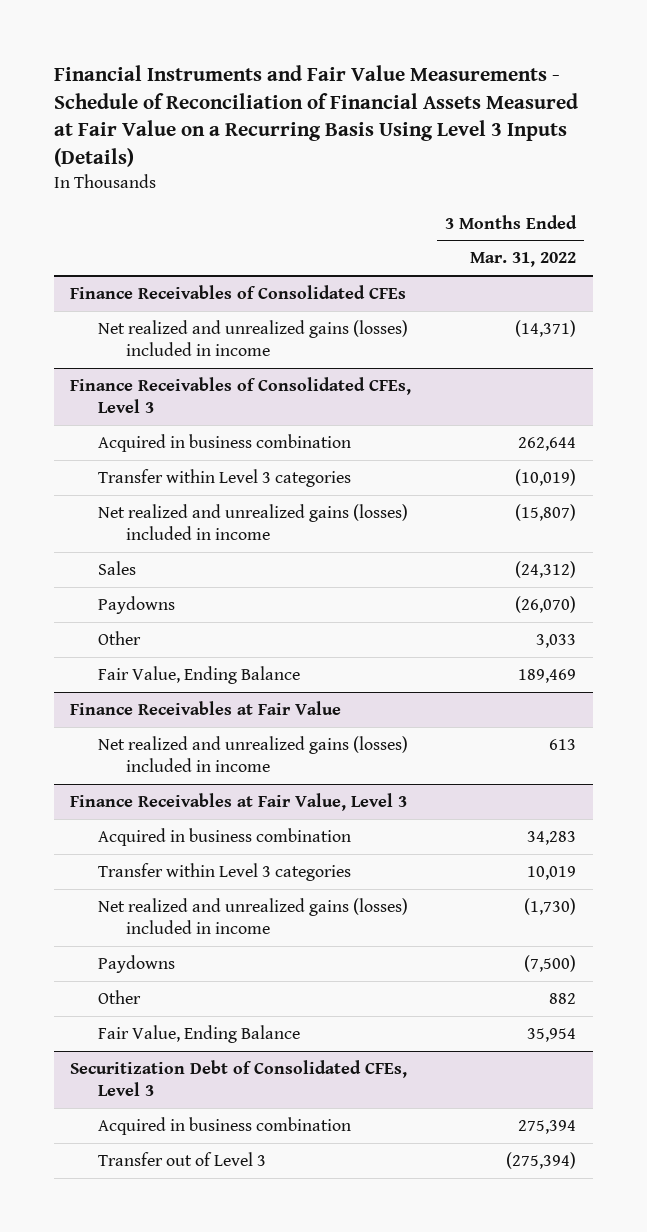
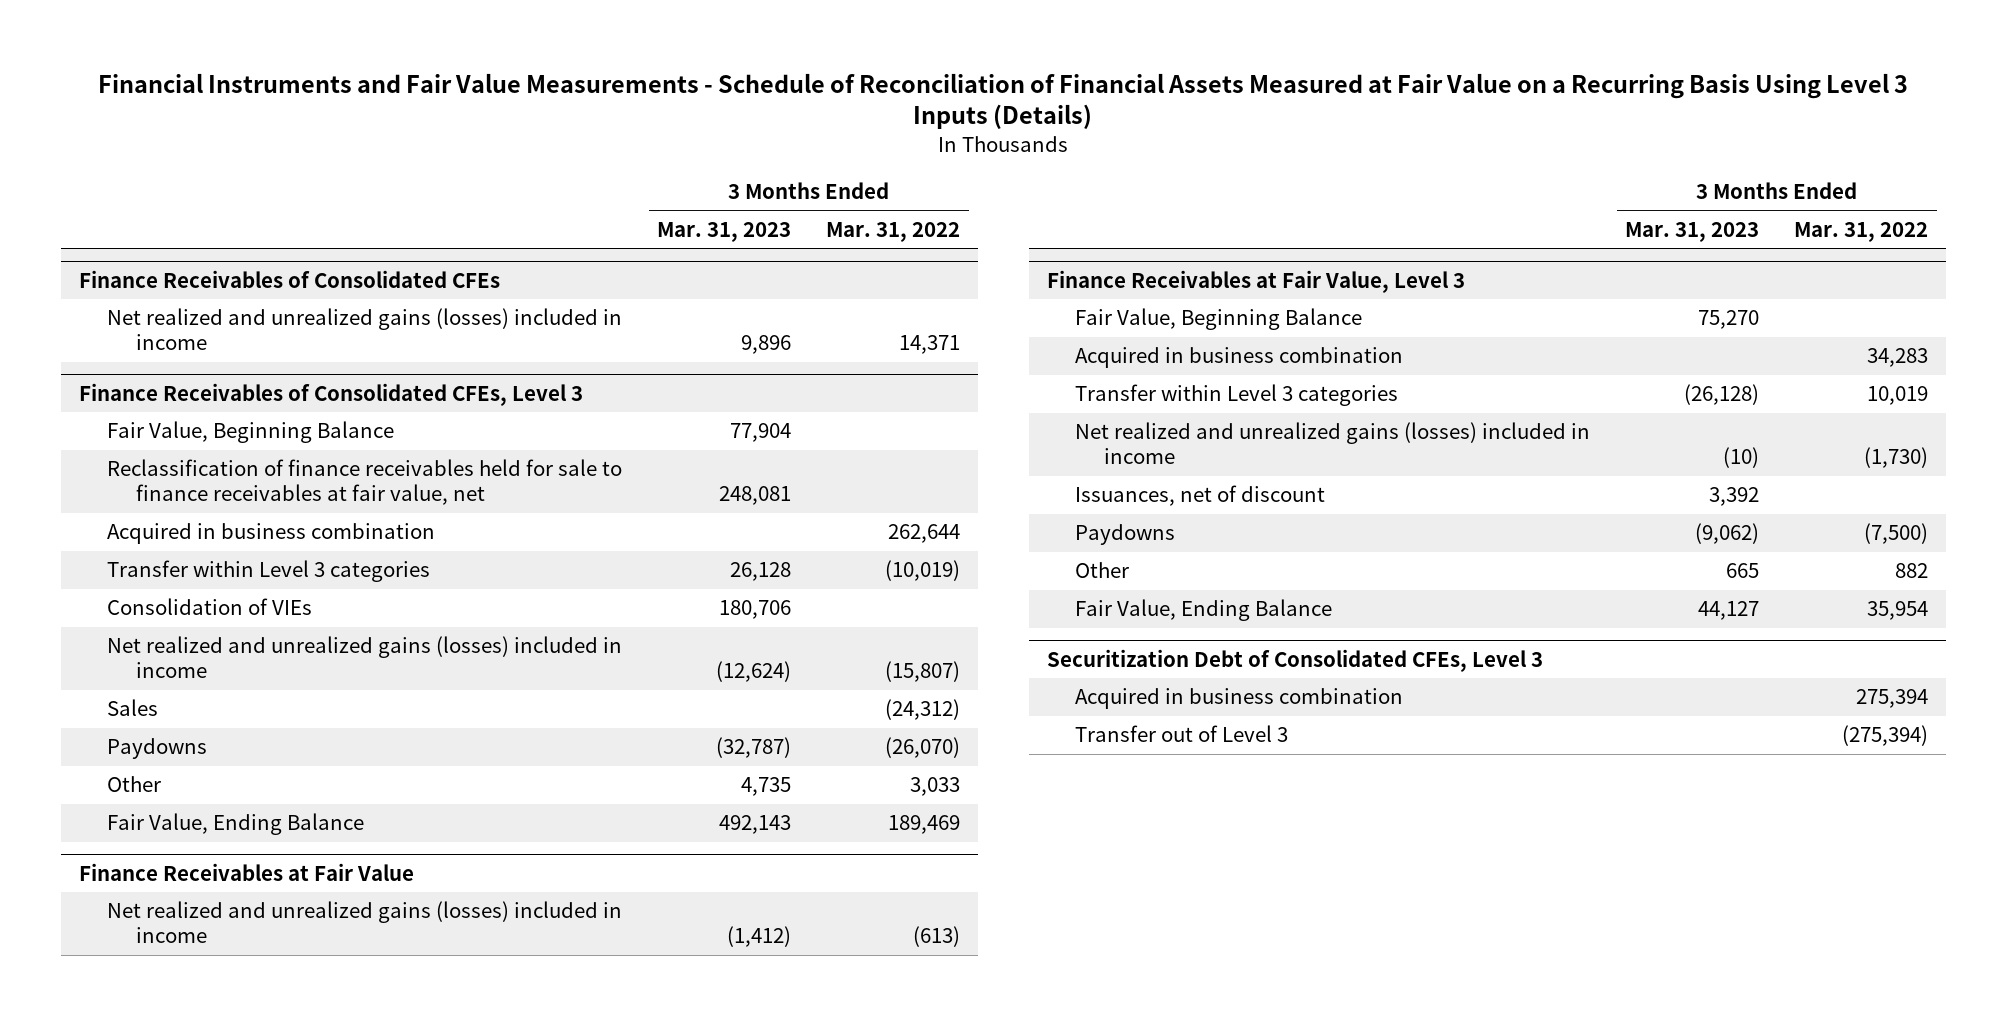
- | 3 Months Ended Mar. 31, 2022
+ | 3 Months Ended Mar. 31, 2023 | 3 Months Ended Mar. 31, 2022
@ Finance Receivables of Consolidated CFEs
- Net realized and unrealized gains (losses) included in income | (14,371)
+ Net realized and unrealized gains (losses) included in income | 9,896 | 14,371
@ Finance Receivables of Consolidated CFEs, Level 3
+ Fair Value, Beginning Balance | 77,904 |
+ Reclassification of finance receivables held for sale to finance receivables at fair value, net | 248,081 |
+ Consolidation of VIEs | 180,706 |
@ Finance Receivables at Fair Value
- Net realized and unrealized gains (losses) included in income | 613
+ Net realized and unrealized gains (losses) included in income | (1,412) | (613)
@ Finance Receivables at Fair Value, Level 3
+ Fair Value, Beginning Balance | 75,270 |
+ Issuances, net of discount | 3,392 |

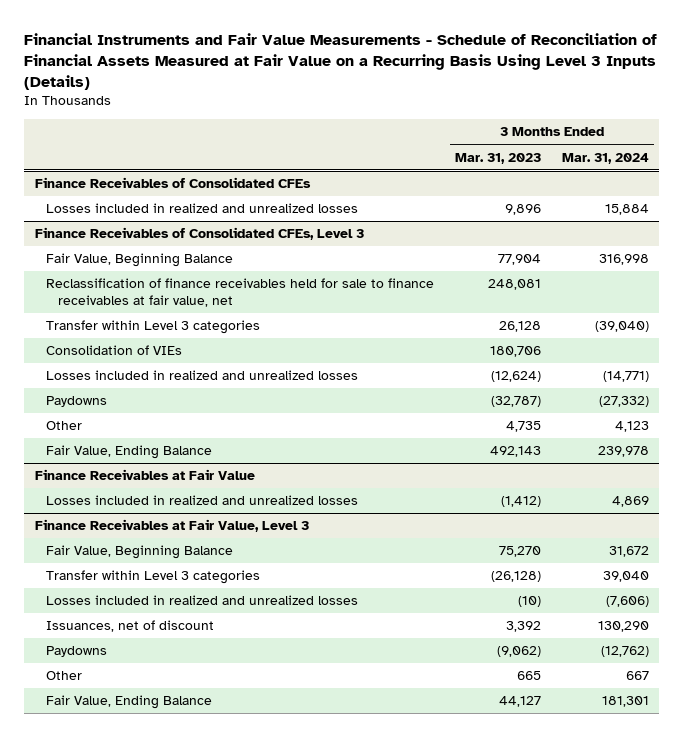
- | 3 Months Ended Mar. 31, 2023 | 3 Months Ended Mar. 31, 2022
+ | 3 Months Ended Mar. 31, 2023 | 3 Months Ended Mar. 31, 2024
@ Finance Receivables of Consolidated CFEs
- Net realized and unrealized gains (losses) included in income | 9,896 | 14,371
+ Losses included in realized and unrealized losses | 9,896 | 15,884
@ Finance Receivables of Consolidated CFEs, Level 3
- Acquired in business combination | | 262,644
- Net realized and unrealized gains (losses) included in income | (12,624) | (15,807)
- Sales | | (24,312)
+ Losses included in realized and unrealized losses | (12,624) | (14,771)
@ Finance Receivables at Fair Value
- Net realized and unrealized gains (losses) included in income | (1,412) | (613)
+ Losses included in realized and unrealized losses | (1,412) | 4,869
@ Finance Receivables at Fair Value, Level 3
- Acquired in business combination | | 34,283
- Net realized and unrealized gains (losses) included in income | (10) | (1,730)
+ Losses included in realized and unrealized losses | (10) | (7,606)
- Securitization Debt of Consolidated CFEs, Level 3
- Acquired in business combination | | 275,394
- Transfer out of Level 3 | | (275,394)

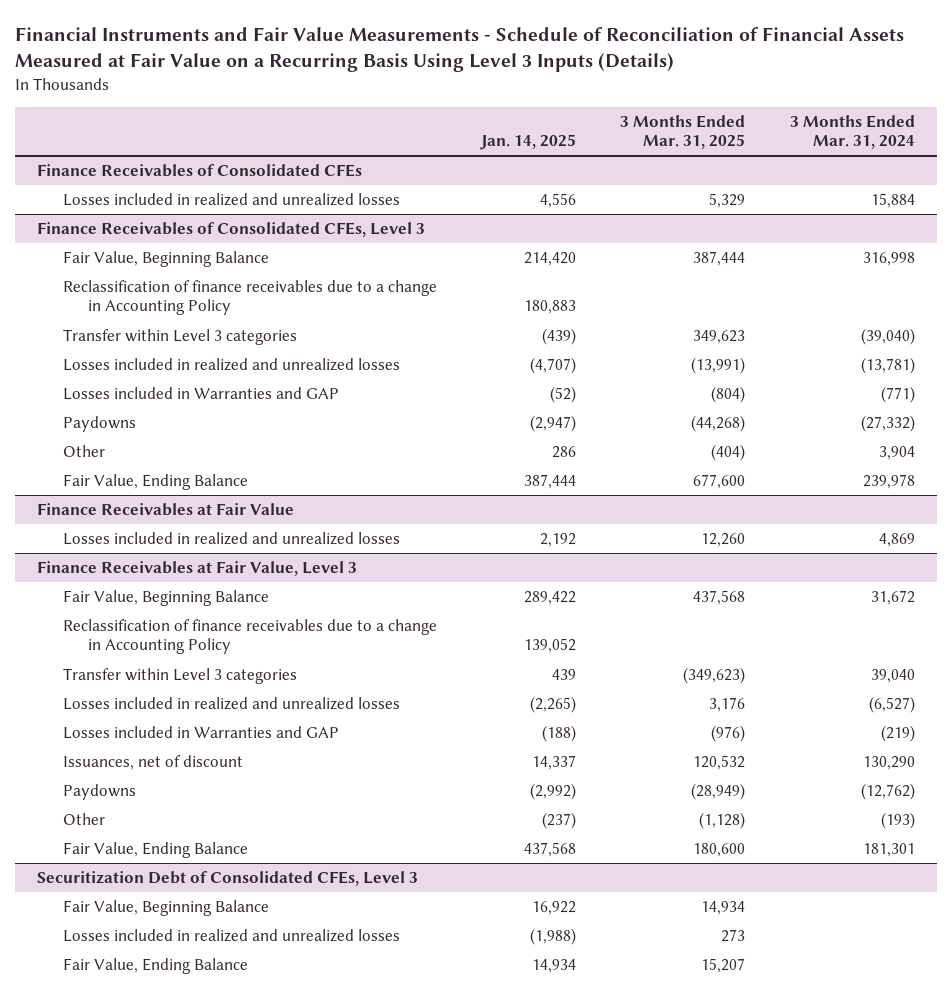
- | 3 Months Ended Mar. 31, 2023 | 3 Months Ended Mar. 31, 2024
+ | Jan. 14, 2025 | 3 Months Ended Mar. 31, 2025 | 3 Months Ended Mar. 31, 2024
@ Finance Receivables of Consolidated CFEs, Level 3
- Reclassification of finance receivables held for sale to finance receivables at fair value, net | 248,081 |
+ Reclassification of finance receivables due to a change in Accounting Policy | 180,883 | |
- Consolidation of VIEs | 180,706 |
- Losses included in realized and unrealized losses | (12,624) | (14,771)
+ Losses included in realized and unrealized losses | (4,707) | (13,991) | (13,781)
+ Losses included in Warranties and GAP | (52) | (804) | (771)
- Other | 4,735 | 4,123
+ Other | 286 | (404) | 3,904
@ Finance Receivables at Fair Value, Level 3
+ Reclassification of finance receivables due to a change in Accounting Policy | 139,052 | |
- Losses included in realized and unrealized losses | (10) | (7,606)
+ Losses included in realized and unrealized losses | (2,265) | 3,176 | (6,527)
+ Losses included in Warranties and GAP | (188) | (976) | (219)
- Other | 665 | 667
+ Other | (237) | (1,128) | (193)
+ Securitization Debt of Consolidated CFEs, Level 3
+ Fair Value, Beginning Balance | 16,922 | 14,934 |
+ Losses included in realized and unrealized losses | (1,988) | 273 |
+ Fair Value, Ending Balance | 14,934 | 15,207 |

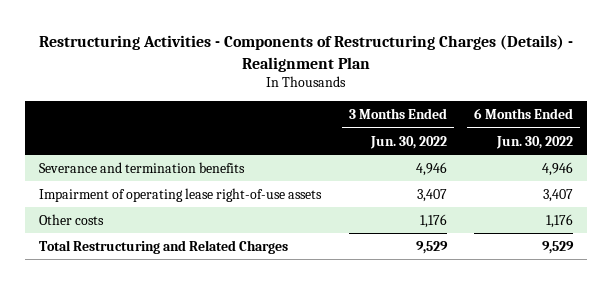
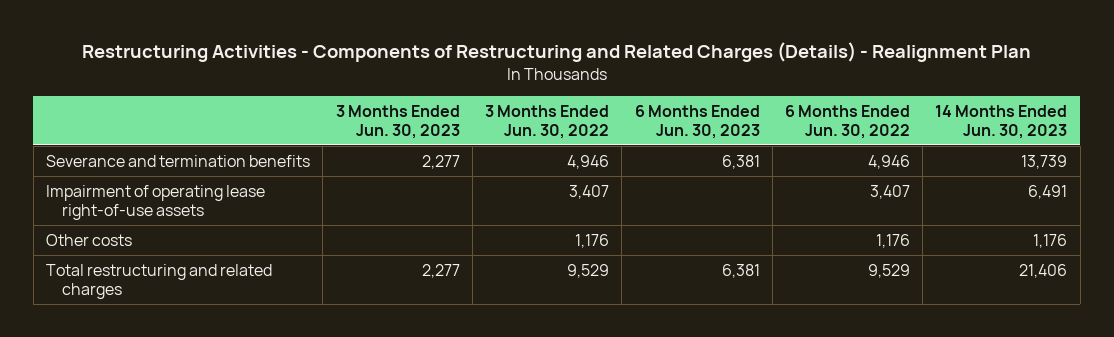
- Restructuring Activities - Components of Restructuring Charges (Details) - Realignment Plan
+ Restructuring Activities - Components of Restructuring and Related Charges (Details) - Realignment Plan
- | 3 Months Ended Jun. 30, 2022 | 6 Months Ended Jun. 30, 2022
+ | 3 Months Ended Jun. 30, 2023 | 3 Months Ended Jun. 30, 2022 | 6 Months Ended Jun. 30, 2023 | 6 Months Ended Jun. 30, 2022 | 14 Months Ended Jun. 30, 2023
- Total Restructuring and Related Charges | 9,529 | 9,529
+ Total restructuring and related charges | 2,277 | 9,529 | 6,381 | 9,529 | 21,406

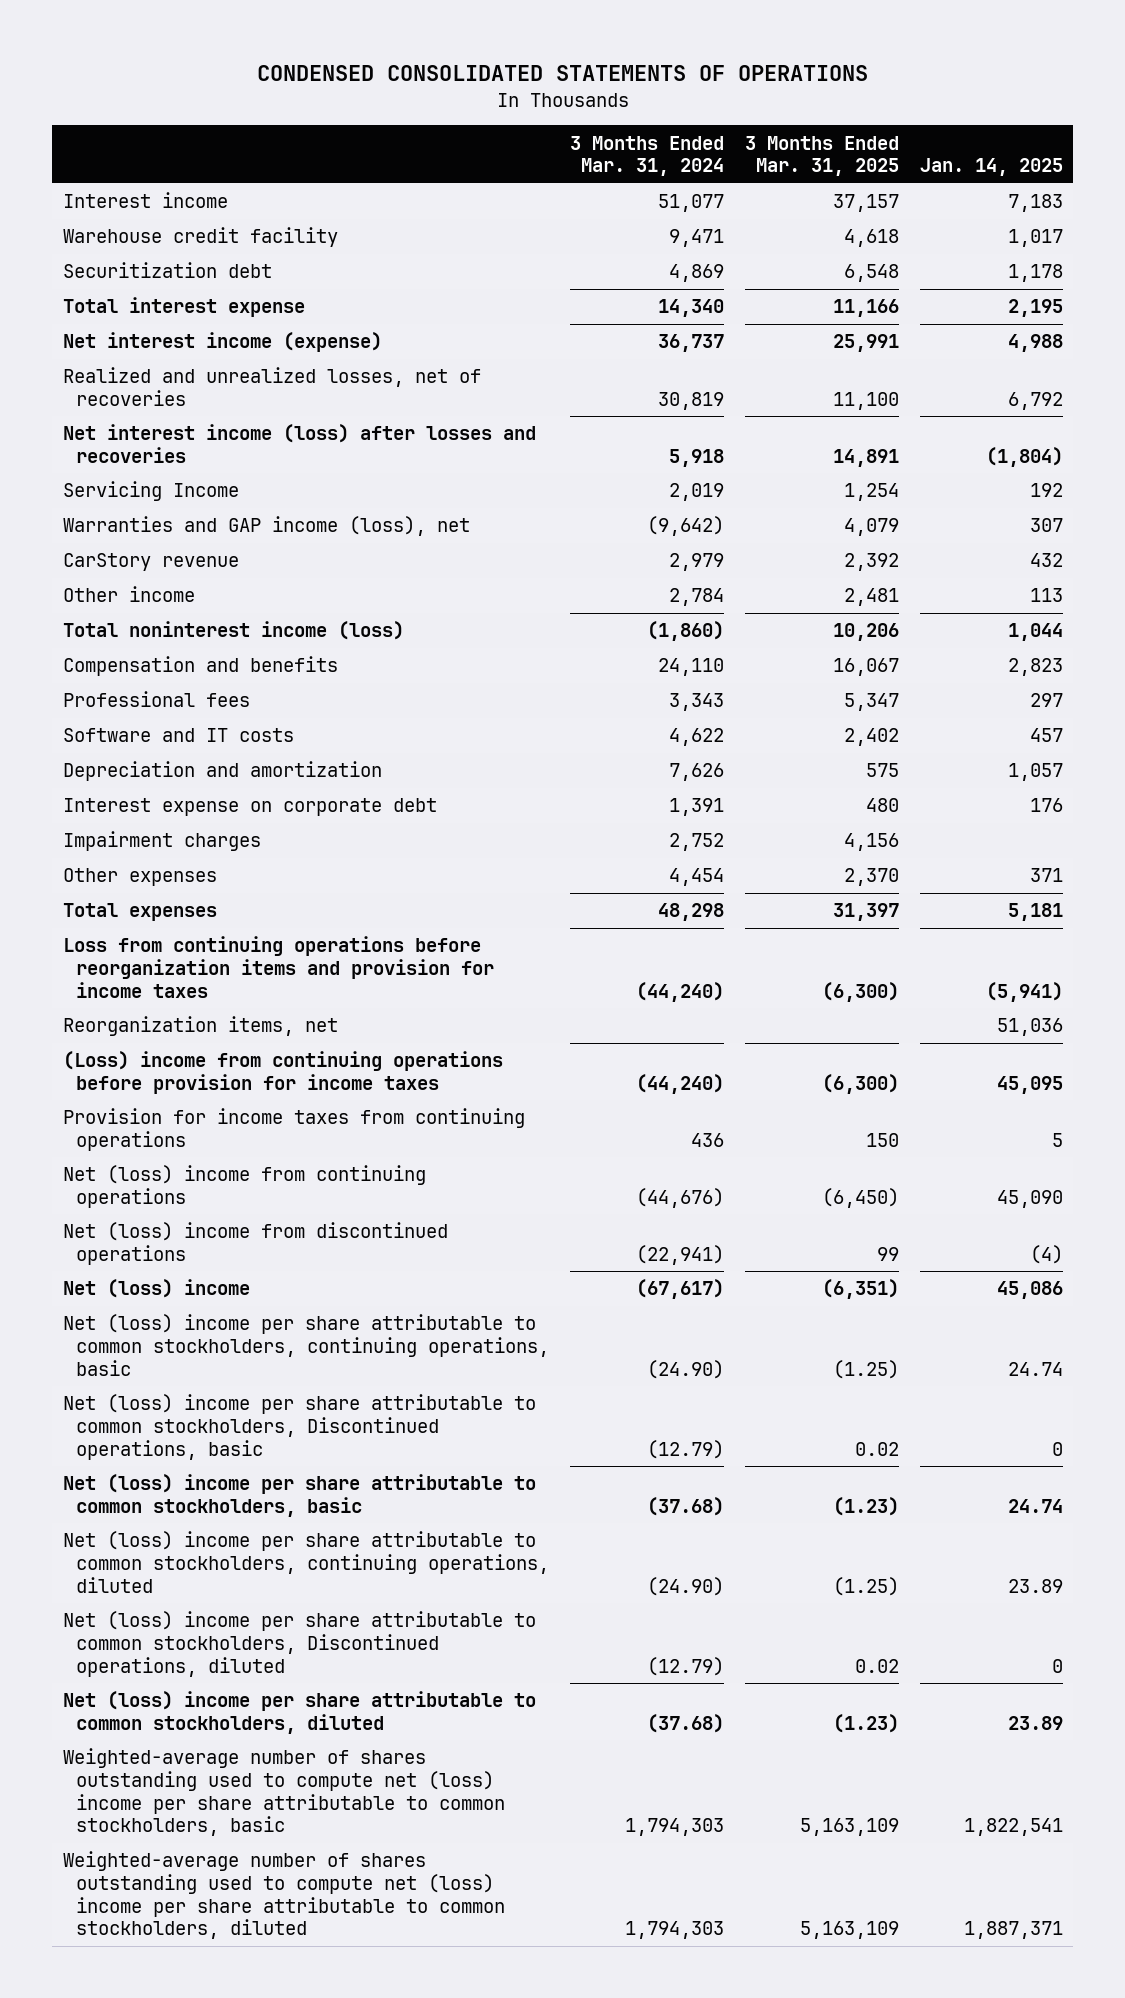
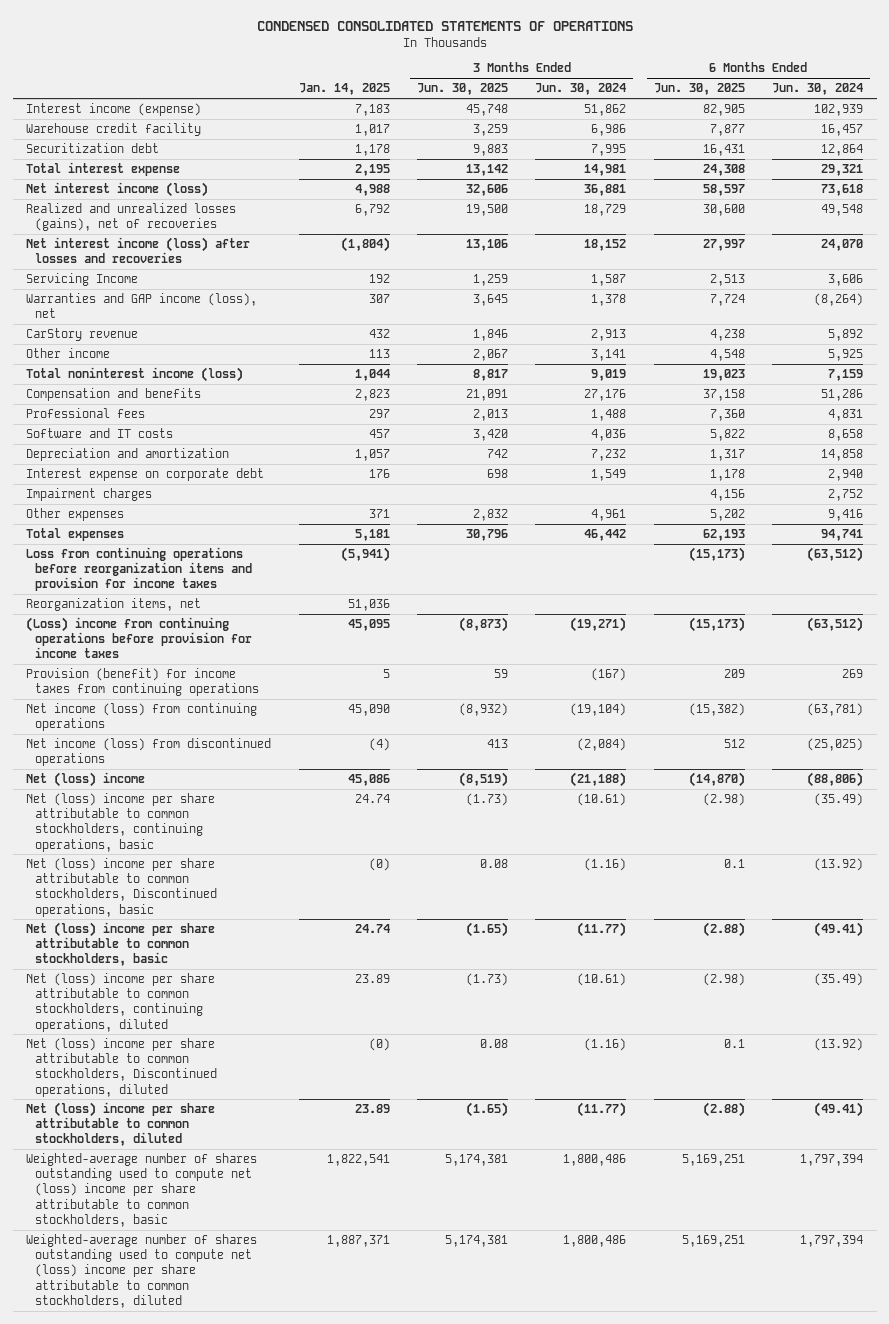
- | 3 Months Ended Mar. 31, 2024 | 3 Months Ended Mar. 31, 2025 | Jan. 14, 2025
+ | Jan. 14, 2025 | 3 Months Ended Jun. 30, 2025 | 3 Months Ended Jun. 30, 2024 | 6 Months Ended Jun. 30, 2025 | 6 Months Ended Jun. 30, 2024
- Interest income | 51,077 | 37,157 | 7,183
+ Interest income (expense) | 7,183 | 45,748 | 51,862 | 82,905 | 102,939
- Net interest income (expense) | 36,737 | 25,991 | 4,988
- Realized and unrealized losses, net of recoveries | 30,819 | 11,100 | 6,792
+ Net interest income (loss) | 4,988 | 32,606 | 36,881 | 58,597 | 73,618
+ Realized and unrealized losses (gains), net of recoveries | 6,792 | 19,500 | 18,729 | 30,600 | 49,548
- Provision for income taxes from continuing operations | 436 | 150 | 5
- Net (loss) income from continuing operations | (44,676) | (6,450) | 45,090
- Net (loss) income from discontinued operations | (22,941) | 99 | (4)
+ Provision (benefit) for income taxes from continuing operations | 5 | 59 | (167) | 209 | 269
+ Net income (loss) from continuing operations | 45,090 | (8,932) | (19,104) | (15,382) | (63,781)
+ Net income (loss) from discontinued operations | (4) | 413 | (2,084) | 512 | (25,025)
- Net (loss) income per share attributable to common stockholders, Discontinued operations, basic | (12.79) | 0.02 | 0
+ Net (loss) income per share attributable to common stockholders, Discontinued operations, basic | (0) | 0.08 | (1.16) | 0.1 | (13.92)
- Net (loss) income per share attributable to common stockholders, Discontinued operations, diluted | (12.79) | 0.02 | 0
+ Net (loss) income per share attributable to common stockholders, Discontinued operations, diluted | (0) | 0.08 | (1.16) | 0.1 | (13.92)

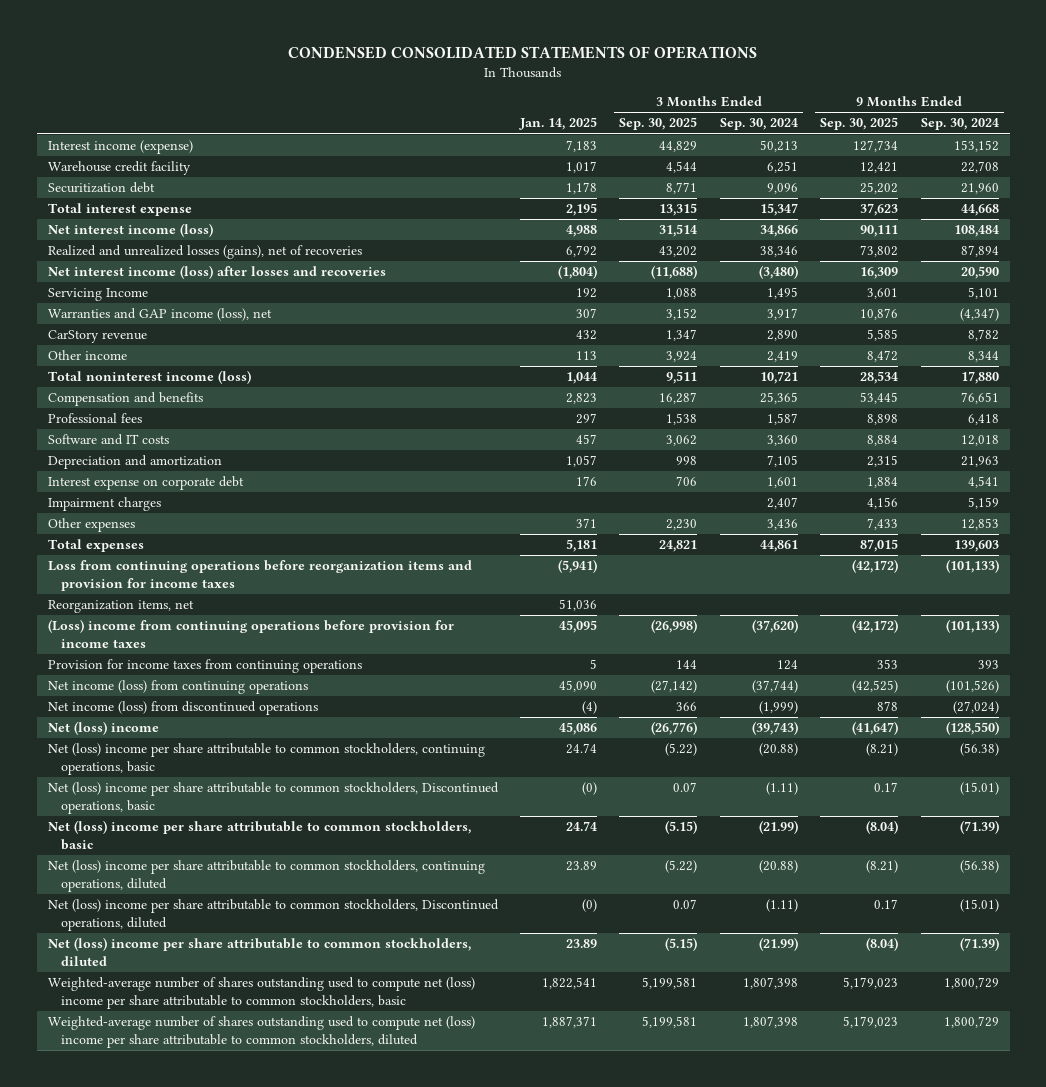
- | Jan. 14, 2025 | 3 Months Ended Jun. 30, 2025 | 3 Months Ended Jun. 30, 2024 | 6 Months Ended Jun. 30, 2025 | 6 Months Ended Jun. 30, 2024
+ | Jan. 14, 2025 | 3 Months Ended Sep. 30, 2025 | 3 Months Ended Sep. 30, 2024 | 9 Months Ended Sep. 30, 2025 | 9 Months Ended Sep. 30, 2024
- Provision (benefit) for income taxes from continuing operations | 5 | 59 | (167) | 209 | 269
+ Provision for income taxes from continuing operations | 5 | 144 | 124 | 353 | 393

